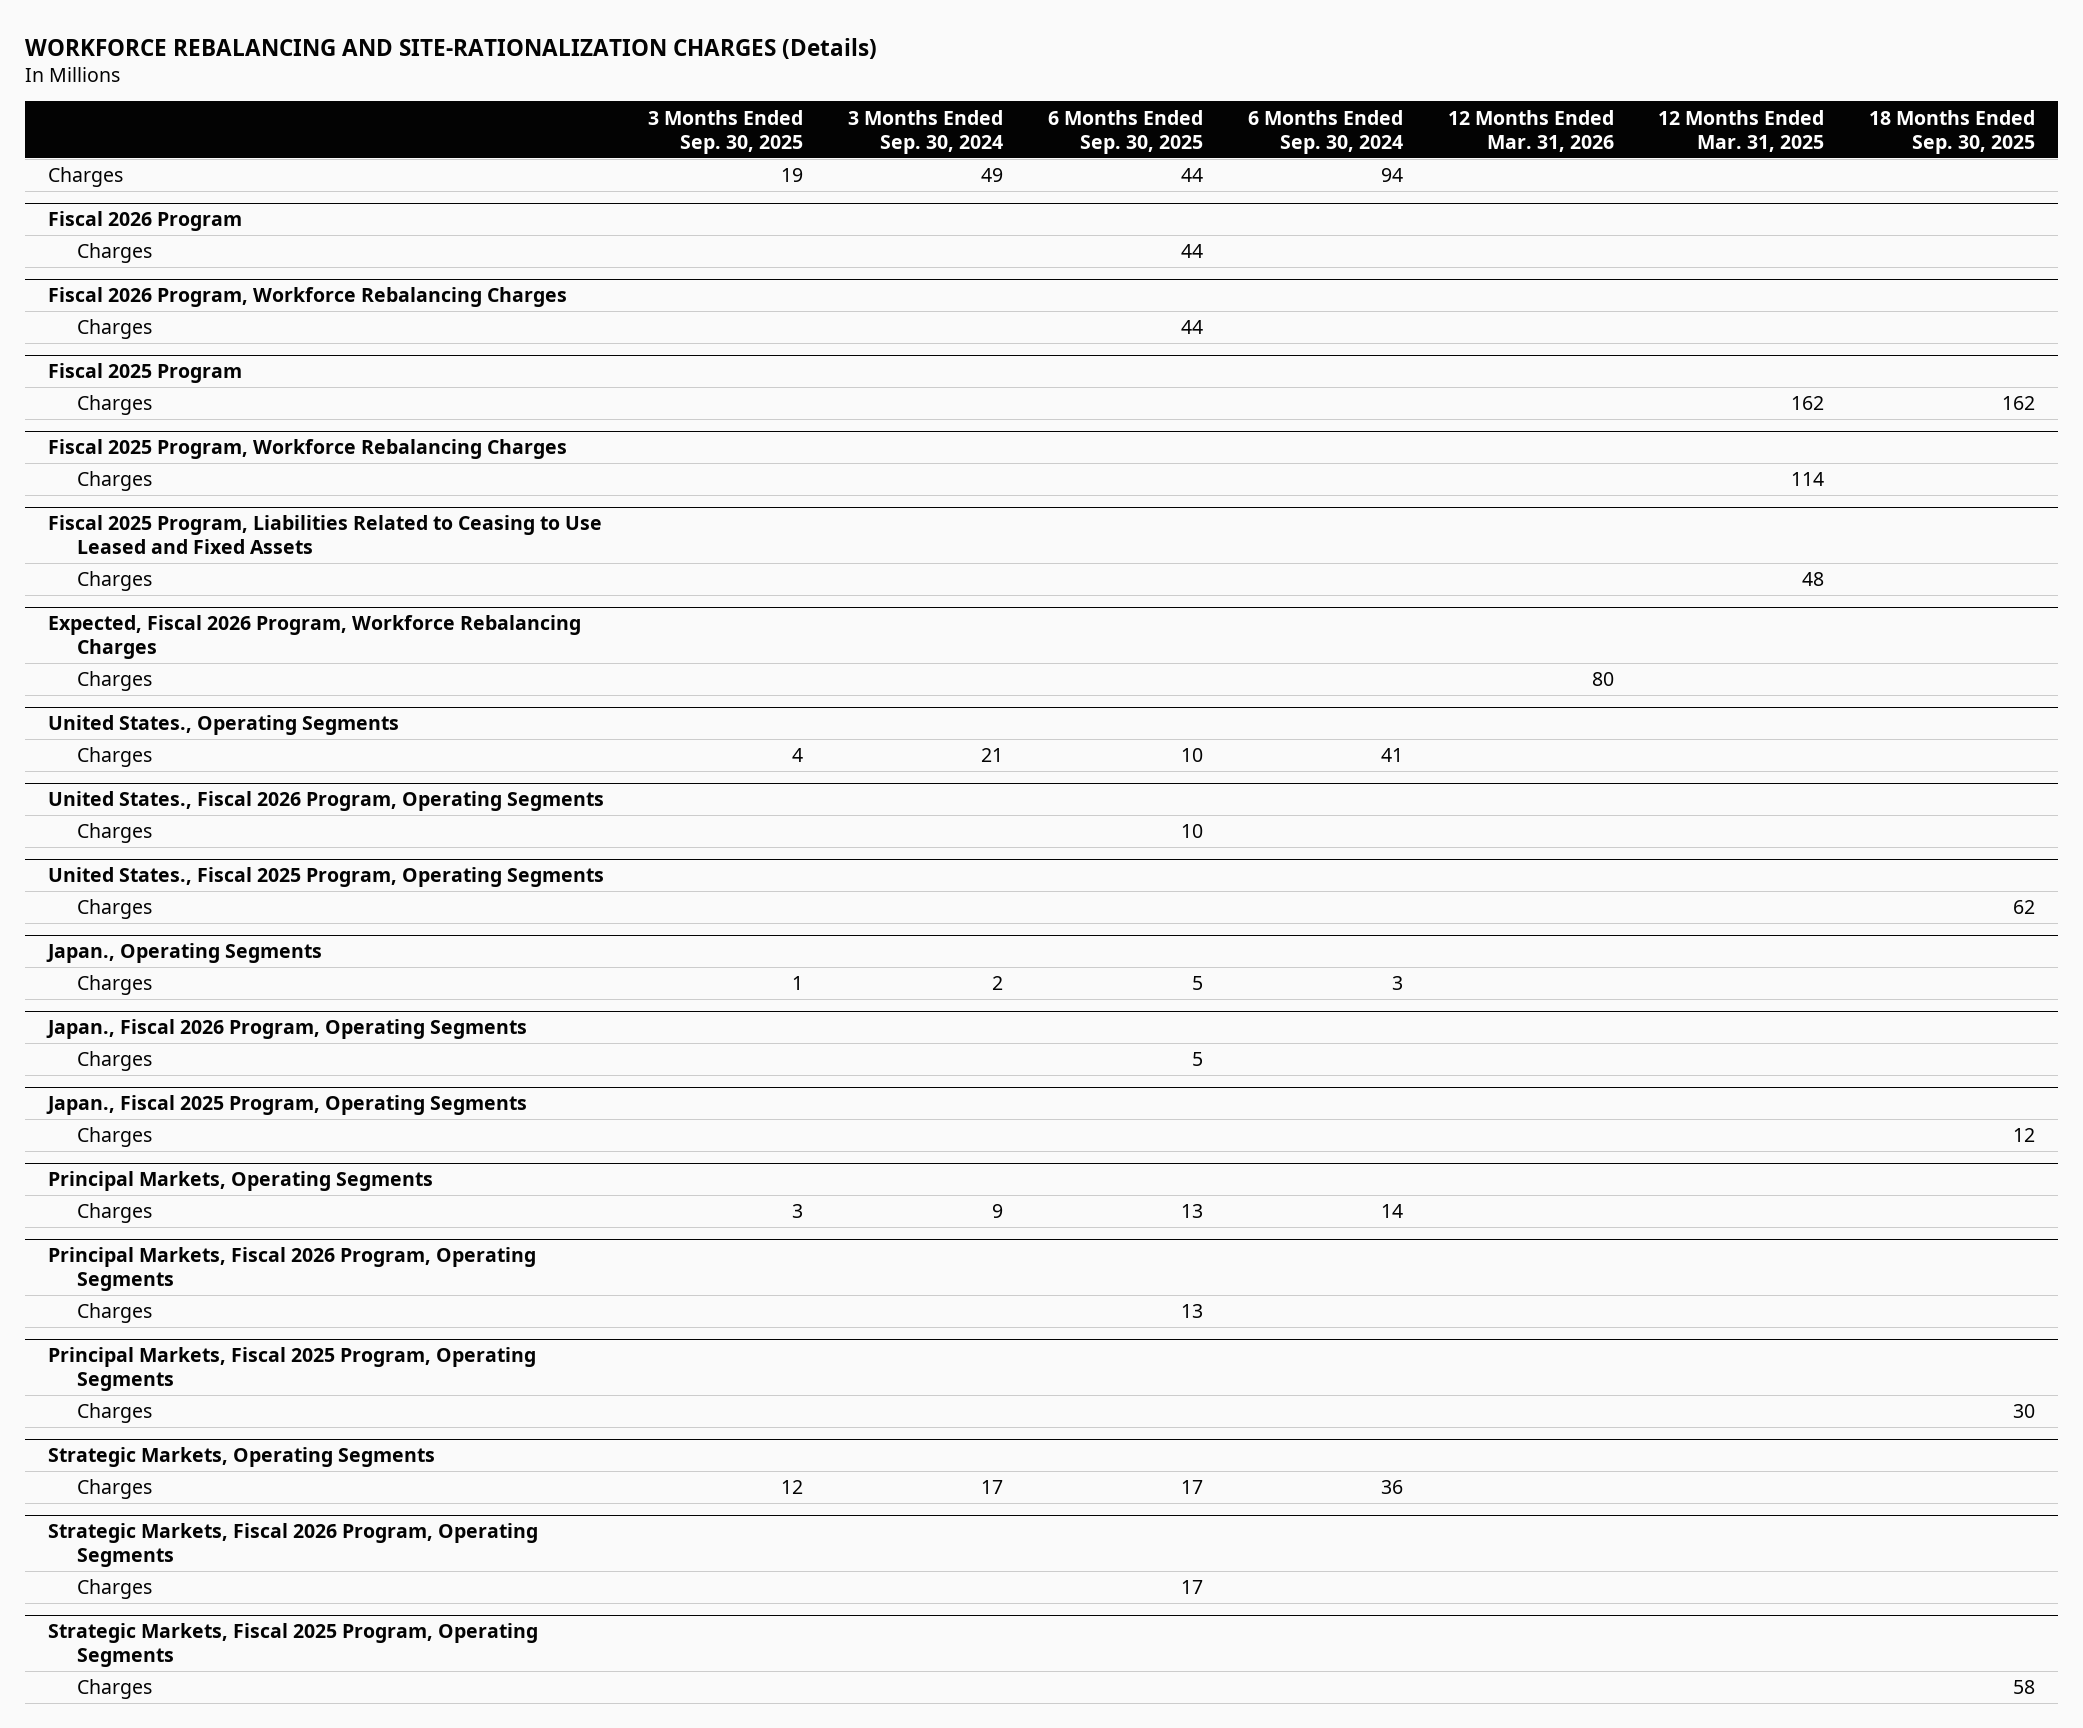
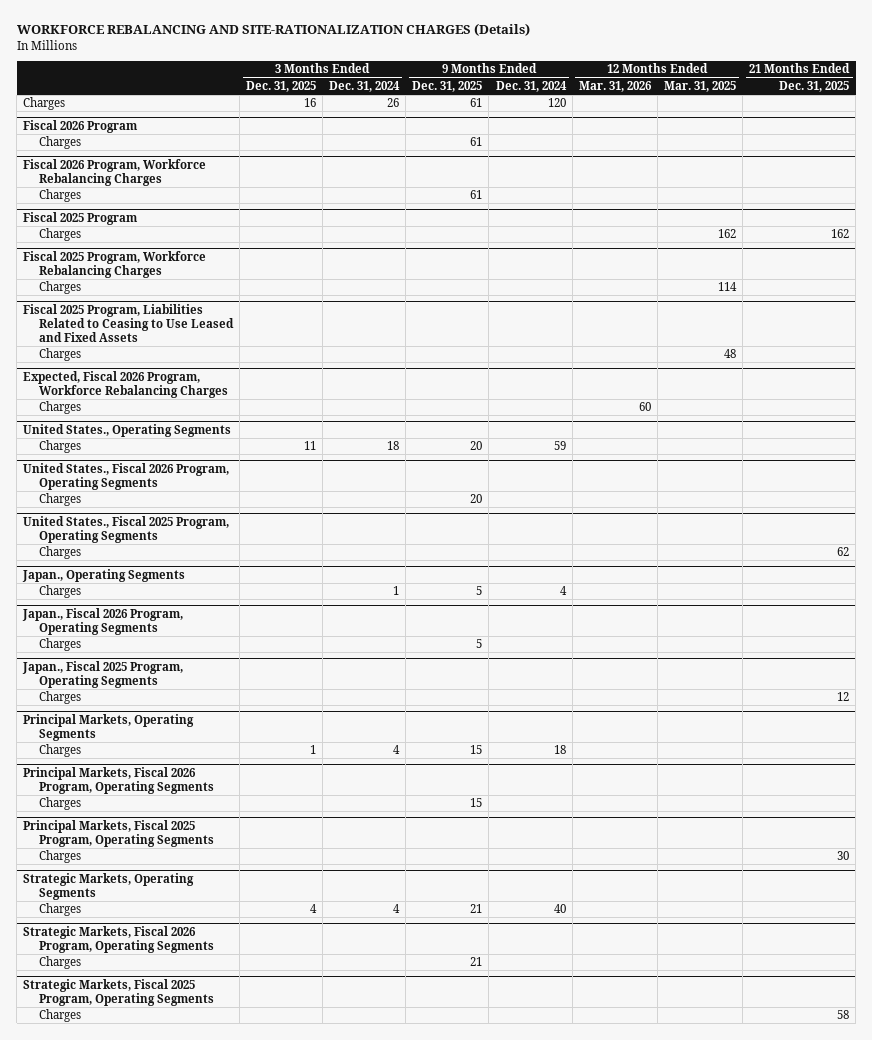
- | 3 Months Ended Sep. 30, 2025 | 3 Months Ended Sep. 30, 2024 | 6 Months Ended Sep. 30, 2025 | 6 Months Ended Sep. 30, 2024 | 12 Months Ended Mar. 31, 2026 | 12 Months Ended Mar. 31, 2025 | 18 Months Ended Sep. 30, 2025
+ | 3 Months Ended Dec. 31, 2025 | 3 Months Ended Dec. 31, 2024 | 9 Months Ended Dec. 31, 2025 | 9 Months Ended Dec. 31, 2024 | 12 Months Ended Mar. 31, 2026 | 12 Months Ended Mar. 31, 2025 | 21 Months Ended Dec. 31, 2025
@ Expected, Fiscal 2026 Program, Workforce Rebalancing Charges
- Charges | | | | | 80 | |
+ Charges | | | | | 60 | |

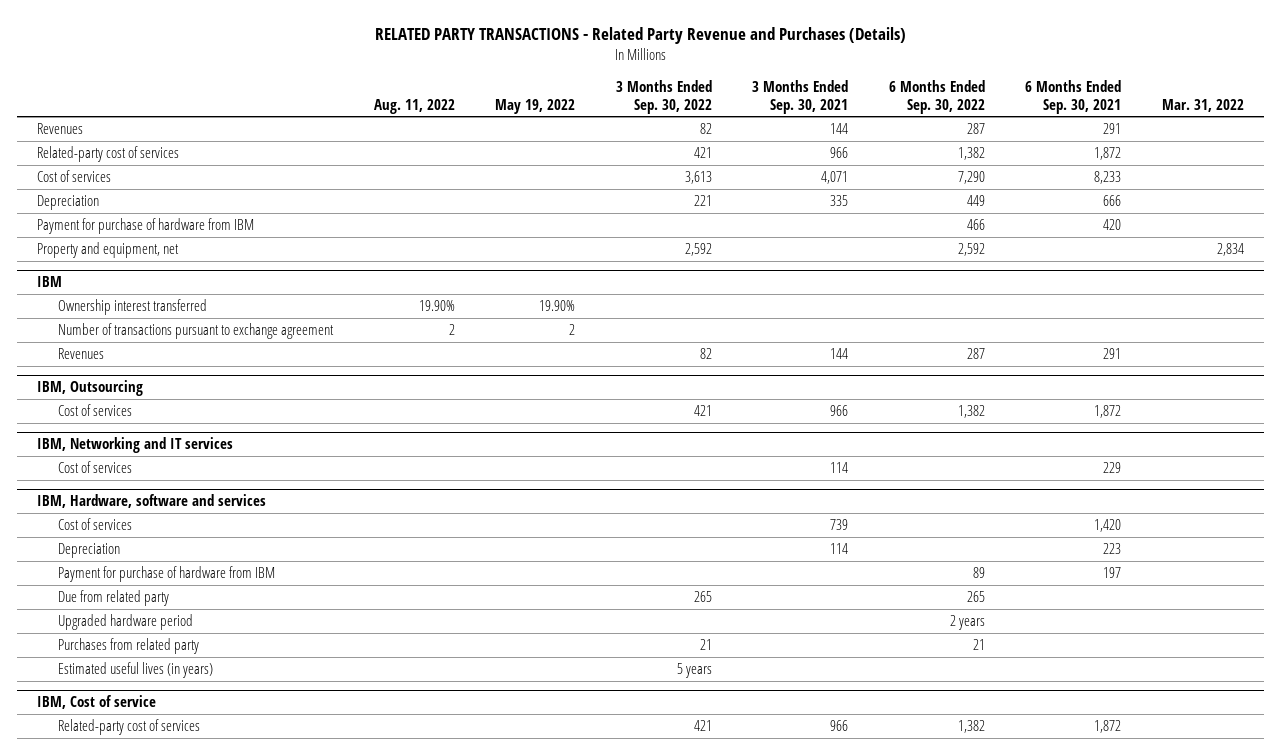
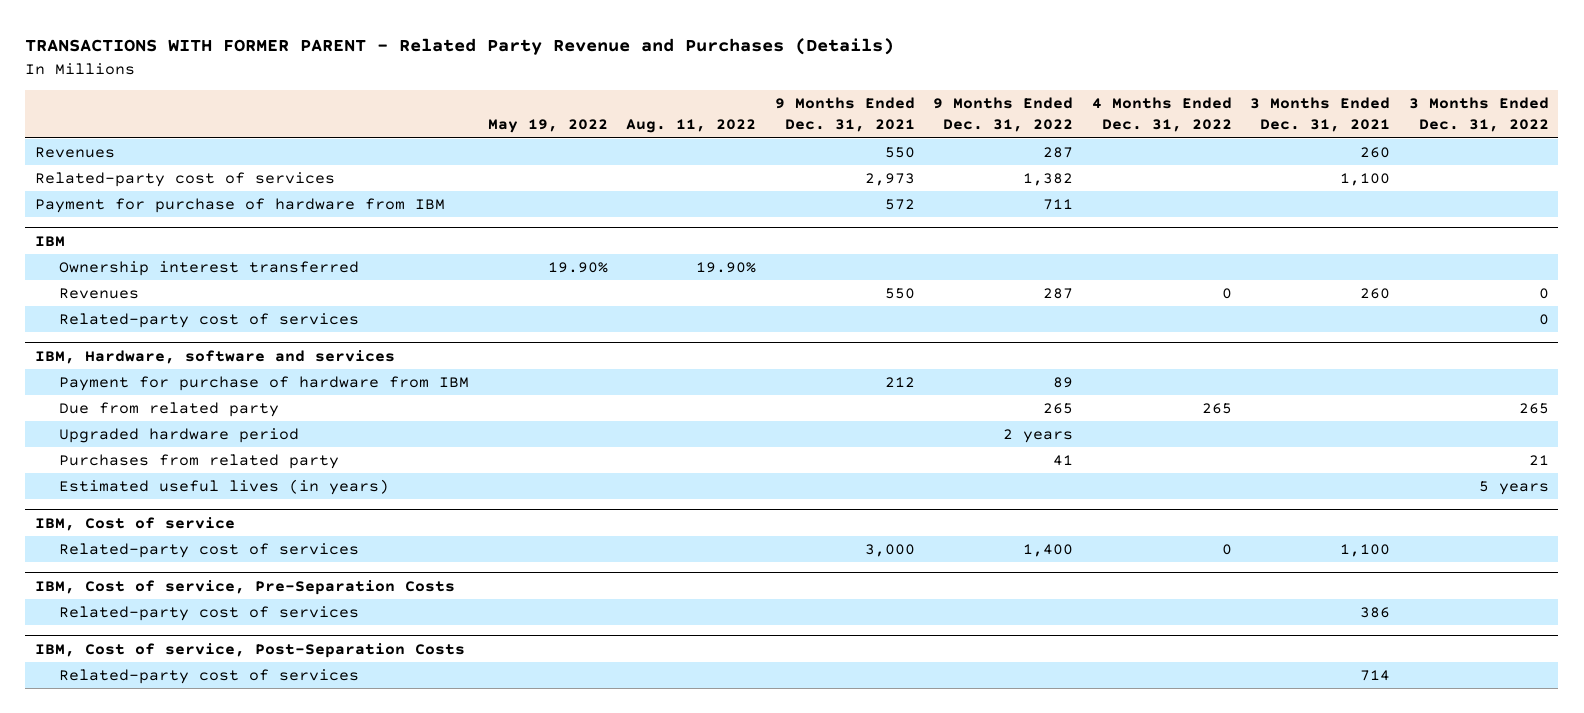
- RELATED PARTY TRANSACTIONS - Related Party Revenue and Purchases (Details)
+ TRANSACTIONS WITH FORMER PARENT - Related Party Revenue and Purchases (Details)
- | Aug. 11, 2022 | May 19, 2022 | 3 Months Ended Sep. 30, 2022 | 3 Months Ended Sep. 30, 2021 | 6 Months Ended Sep. 30, 2022 | 6 Months Ended Sep. 30, 2021 | Mar. 31, 2022
+ | May 19, 2022 | Aug. 11, 2022 | 9 Months Ended Dec. 31, 2021 | 9 Months Ended Dec. 31, 2022 | 4 Months Ended Dec. 31, 2022 | 3 Months Ended Dec. 31, 2021 | 3 Months Ended Dec. 31, 2022
- Cost of services | | | 3,613 | 4,071 | 7,290 | 8,233 |
- Depreciation | | | 221 | 335 | 449 | 666 |
- Property and equipment, net | | | 2,592 | | 2,592 | | 2,834
@ IBM
- Number of transactions pursuant to exchange agreement | 2 | 2 | | | | |
- IBM, Outsourcing
- Cost of services | | | 421 | 966 | 1,382 | 1,872 |
- IBM, Networking and IT services
- Cost of services | | | | 114 | | 229 |
@ IBM
+ Related-party cost of services | | | | | | | 0
@ IBM, Hardware, software and services
- Cost of services | | | | 739 | | 1,420 |
- Depreciation | | | | 114 | | 223 |
+ IBM, Cost of service, Pre-Separation Costs
+ Related-party cost of services | | | | | | 386 |
+ IBM, Cost of service, Post-Separation Costs
+ Related-party cost of services | | | | | | 714 |

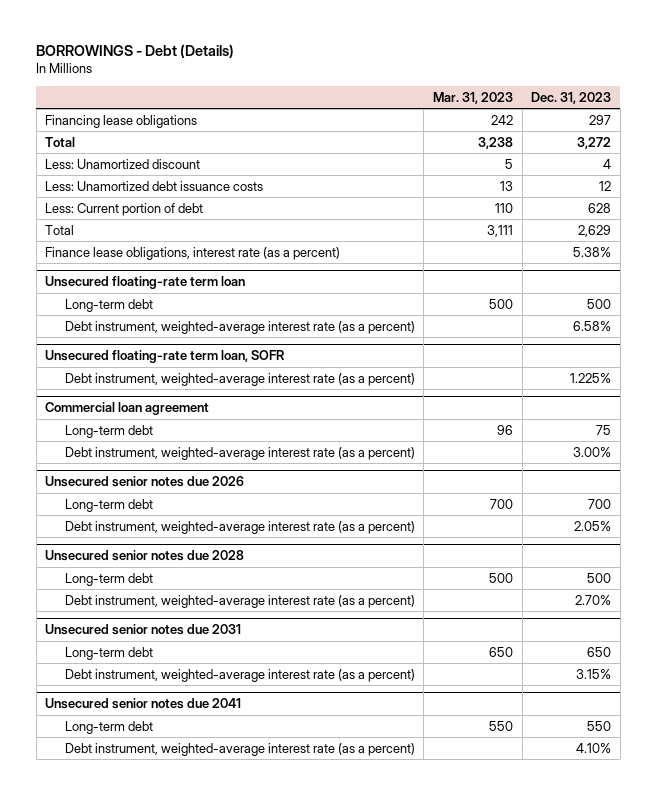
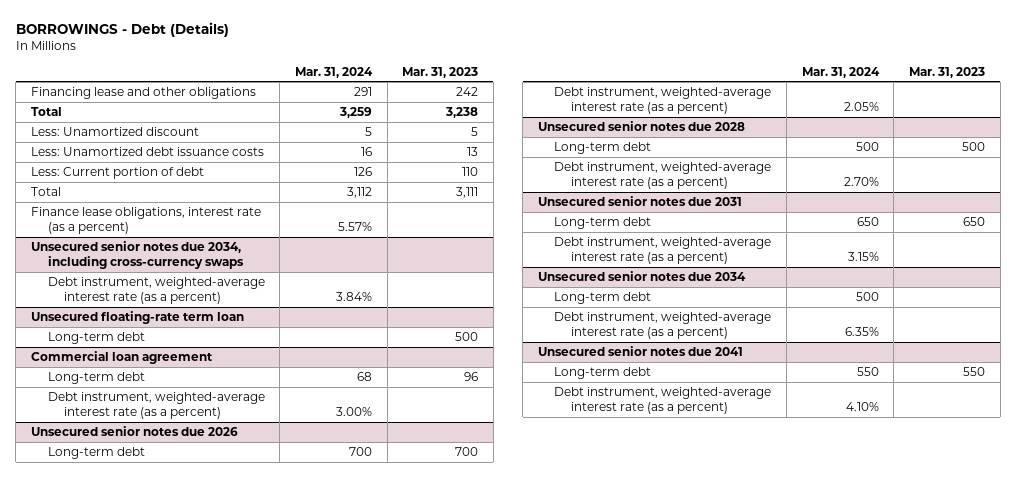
- | Mar. 31, 2023 | Dec. 31, 2023
+ | Mar. 31, 2024 | Mar. 31, 2023
- Financing lease obligations | 242 | 297
+ Financing lease and other obligations | 291 | 242
+ Unsecured senior notes due 2034, including cross-currency swaps
+ Debt instrument, weighted-average interest rate (as a percent) | 3.84% |
@ Unsecured floating-rate term loan
- Debt instrument, weighted-average interest rate (as a percent) | | 6.58%
- Unsecured floating-rate term loan, SOFR
- Debt instrument, weighted-average interest rate (as a percent) | | 1.225%
+ Unsecured senior notes due 2034
+ Long-term debt | 500 |
+ Debt instrument, weighted-average interest rate (as a percent) | 6.35% |

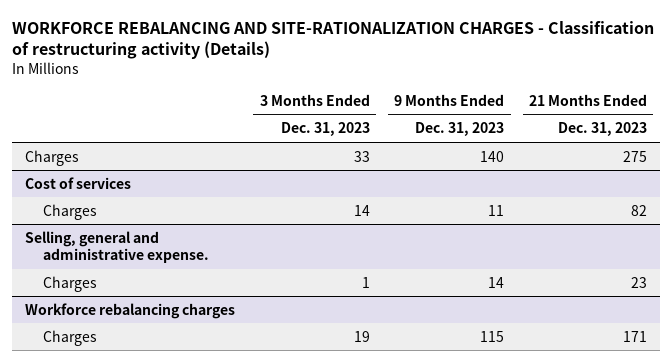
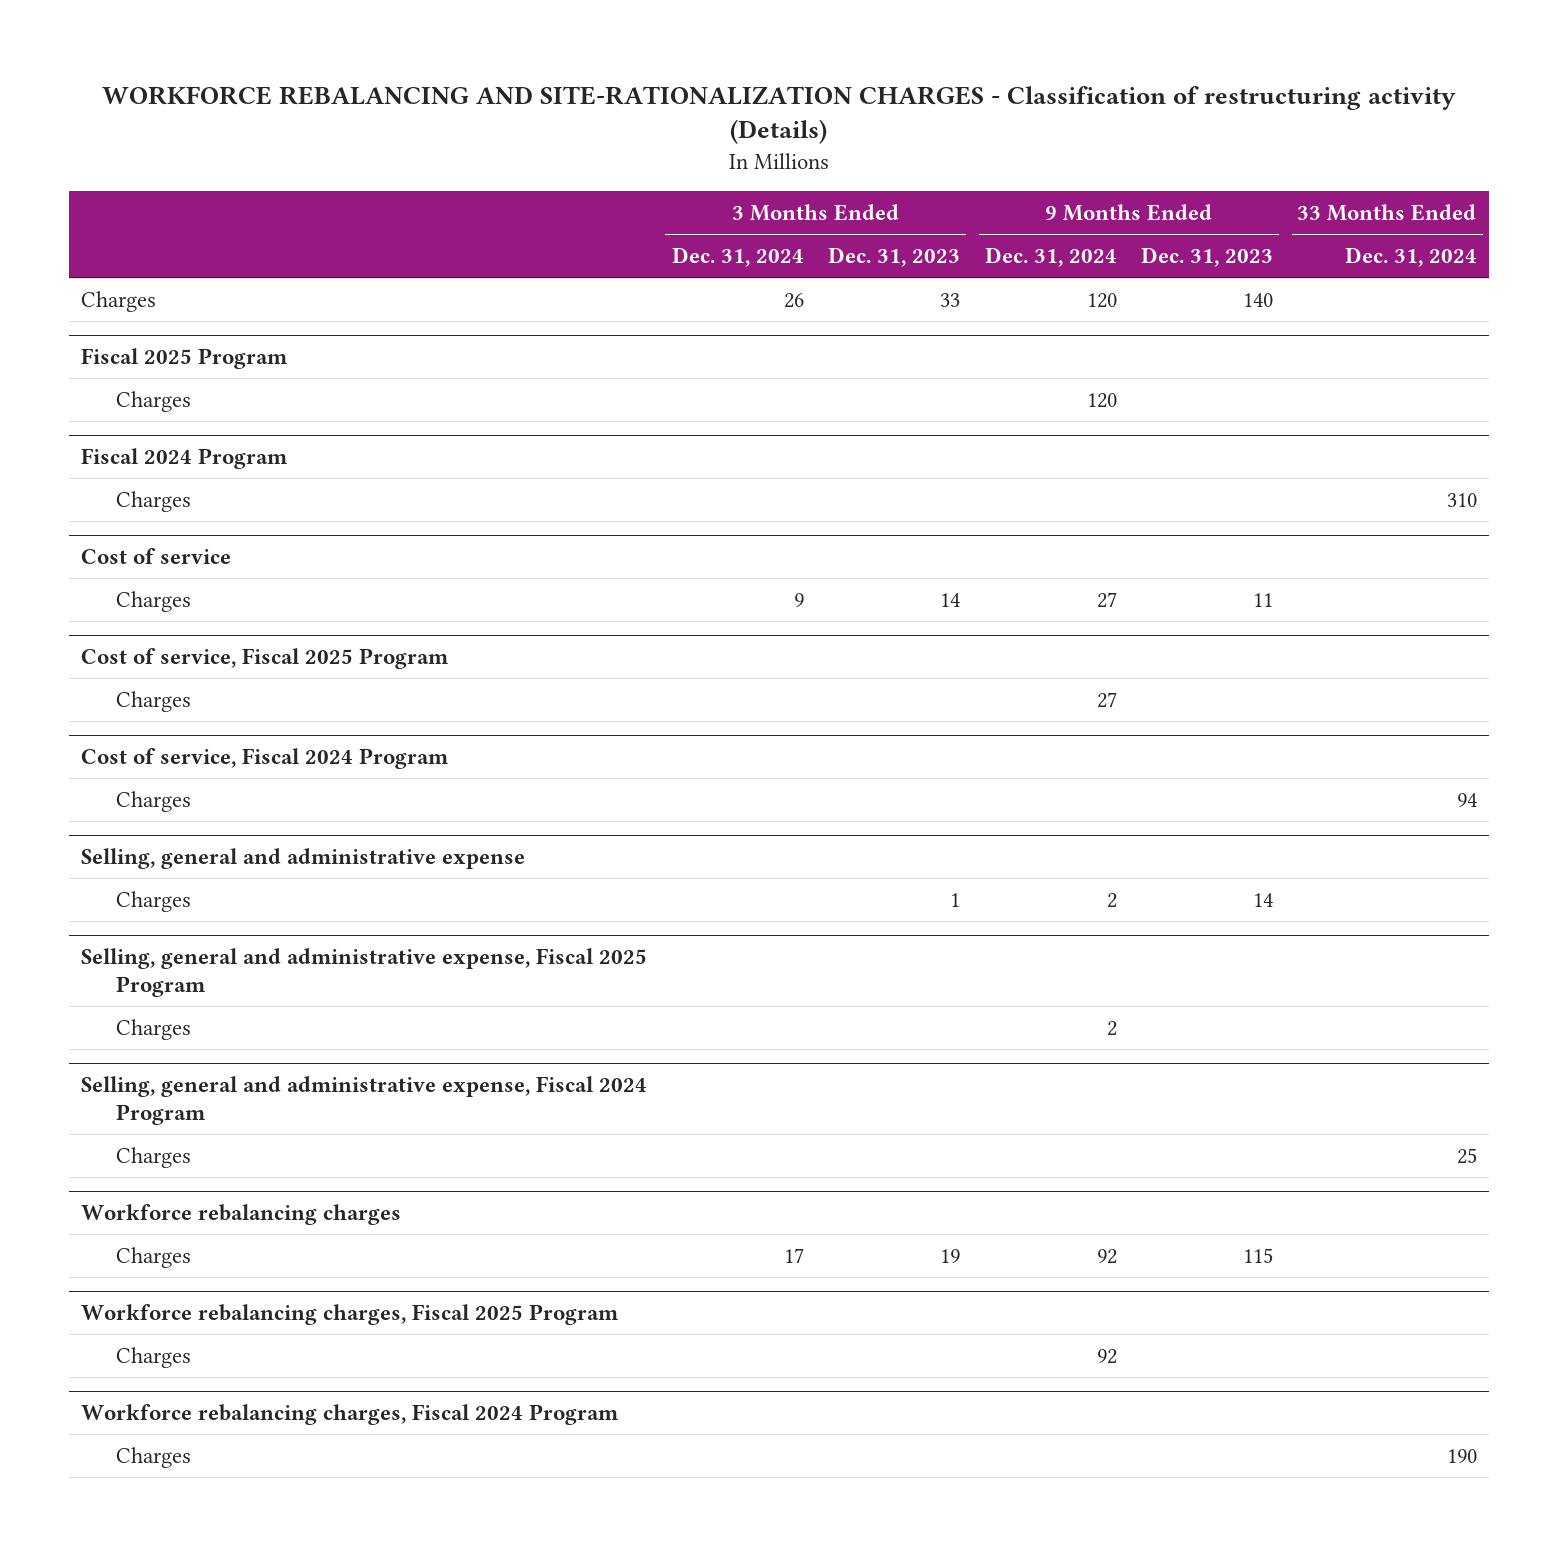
- | 3 Months Ended Dec. 31, 2023 | 9 Months Ended Dec. 31, 2023 | 21 Months Ended Dec. 31, 2023
+ | 3 Months Ended Dec. 31, 2024 | 3 Months Ended Dec. 31, 2023 | 9 Months Ended Dec. 31, 2024 | 9 Months Ended Dec. 31, 2023 | 33 Months Ended Dec. 31, 2024
- Cost of services
+ Fiscal 2025 Program
+ Charges | | | 120 | |
+ Fiscal 2024 Program
+ Charges | | | | | 310
+ Cost of service
- Selling, general and administrative expense.
+ Cost of service, Fiscal 2025 Program
+ Charges | | | 27 | |
+ Cost of service, Fiscal 2024 Program
+ Charges | | | | | 94
+ Selling, general and administrative expense
+ Selling, general and administrative expense, Fiscal 2025 Program
+ Charges | | | 2 | |
+ Selling, general and administrative expense, Fiscal 2024 Program
+ Charges | | | | | 25
+ Workforce rebalancing charges, Fiscal 2025 Program
+ Charges | | | 92 | |
+ Workforce rebalancing charges, Fiscal 2024 Program
+ Charges | | | | | 190

